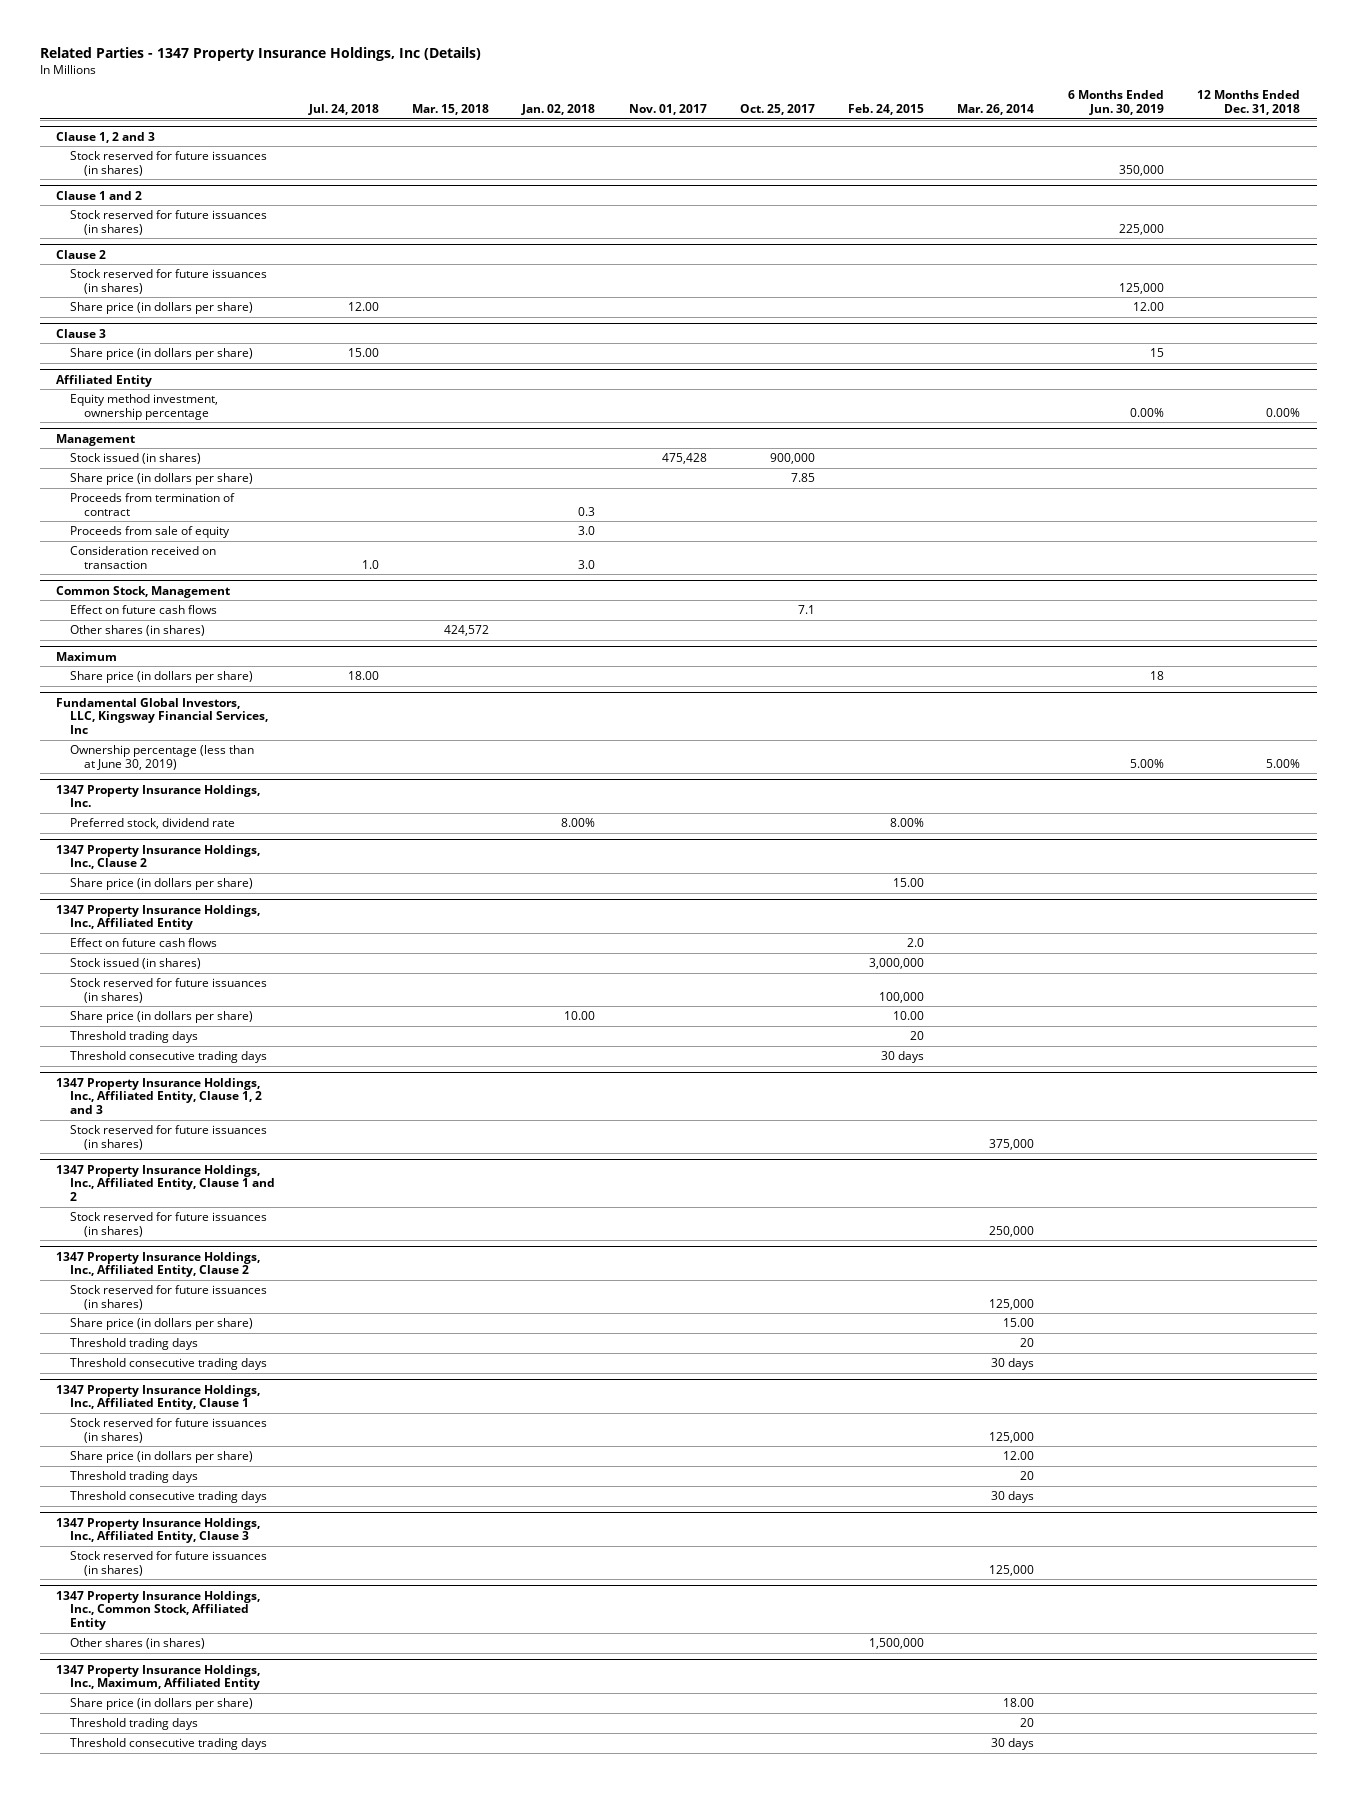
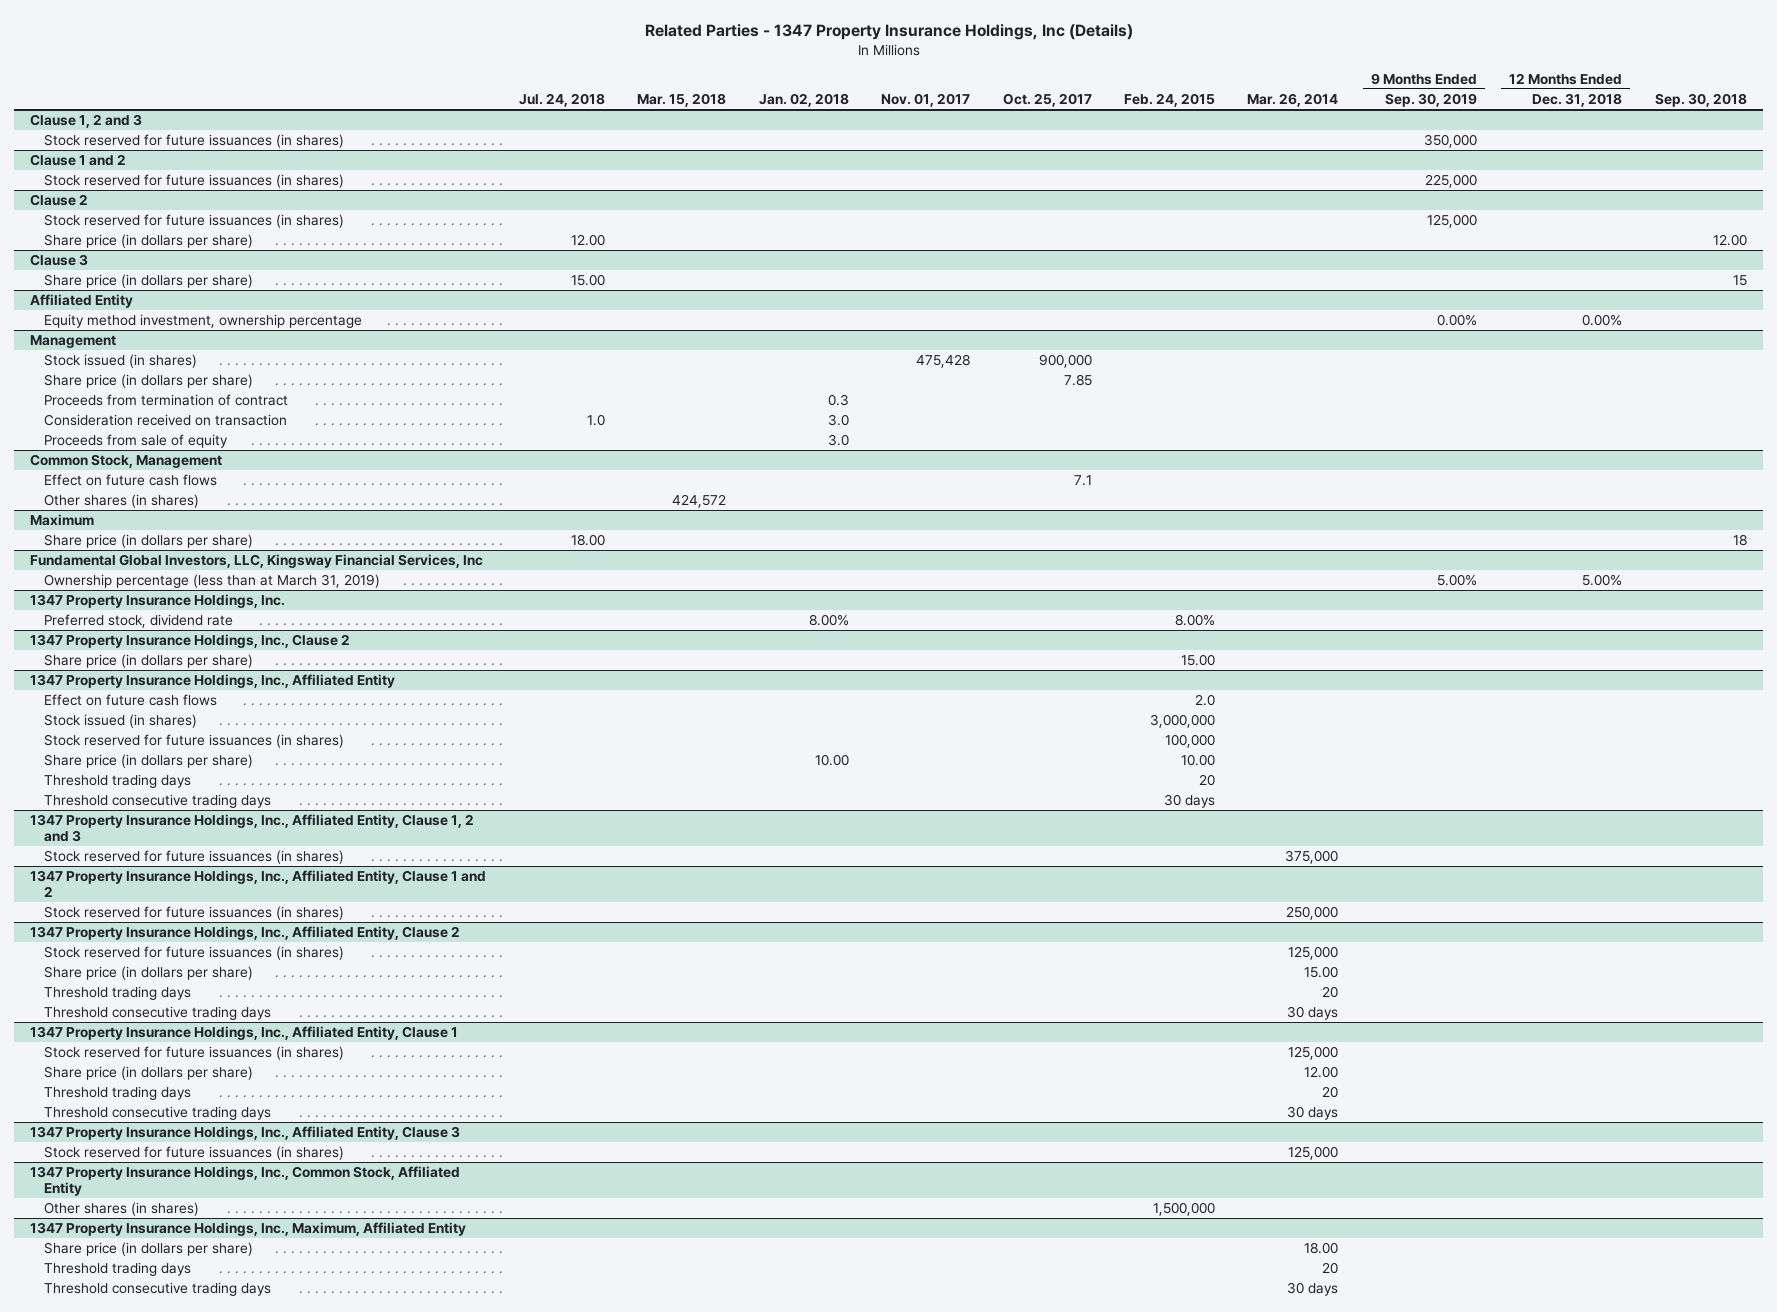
- | Jul. 24, 2018 | Mar. 15, 2018 | Jan. 02, 2018 | Nov. 01, 2017 | Oct. 25, 2017 | Feb. 24, 2015 | Mar. 26, 2014 | 6 Months Ended Jun. 30, 2019 | 12 Months Ended Dec. 31, 2018
+ | Jul. 24, 2018 | Mar. 15, 2018 | Jan. 02, 2018 | Nov. 01, 2017 | Oct. 25, 2017 | Feb. 24, 2015 | Mar. 26, 2014 | 9 Months Ended Sep. 30, 2019 | 12 Months Ended Dec. 31, 2018 | Sep. 30, 2018
@ Management
moved down: Proceeds from sale of equity | | | 3.0 | | | | | | |
@ Fundamental Global Investors, LLC, Kingsway Financial Services, Inc
- Ownership percentage (less than at June 30, 2019) | | | | | | | | 5.00% | 5.00%
+ Ownership percentage (less than at March 31, 2019) | | | | | | | | 5.00% | 5.00% |

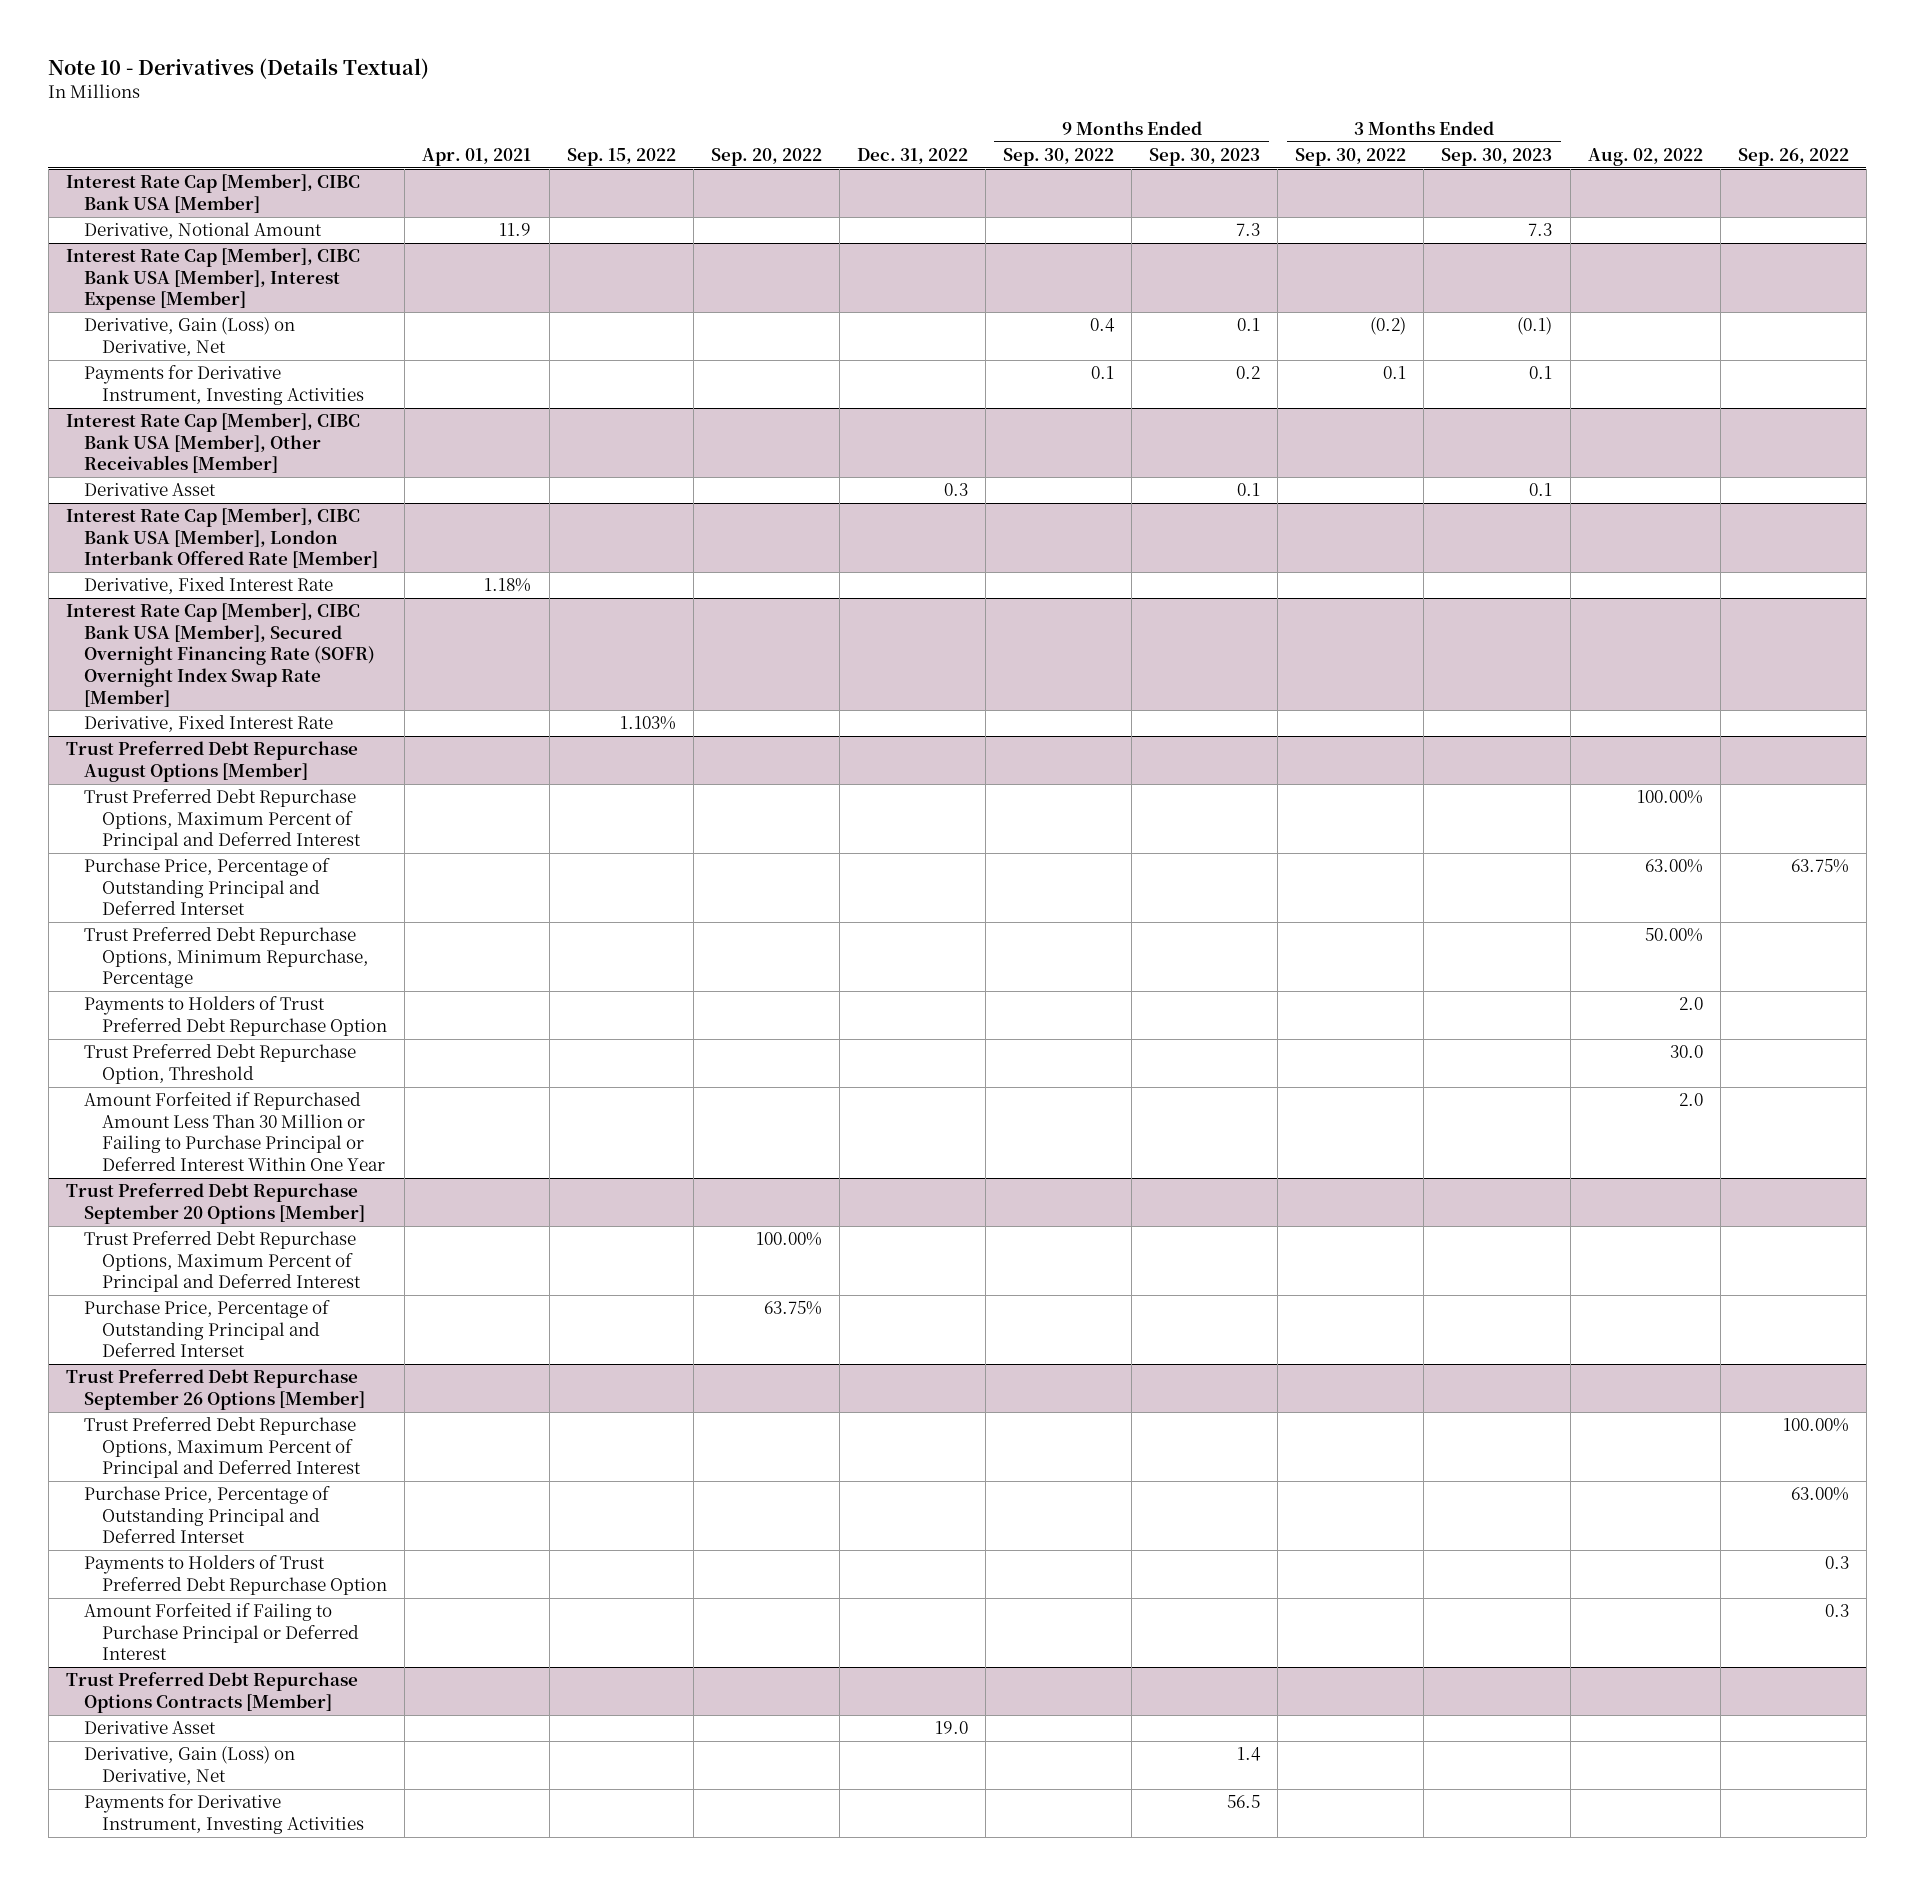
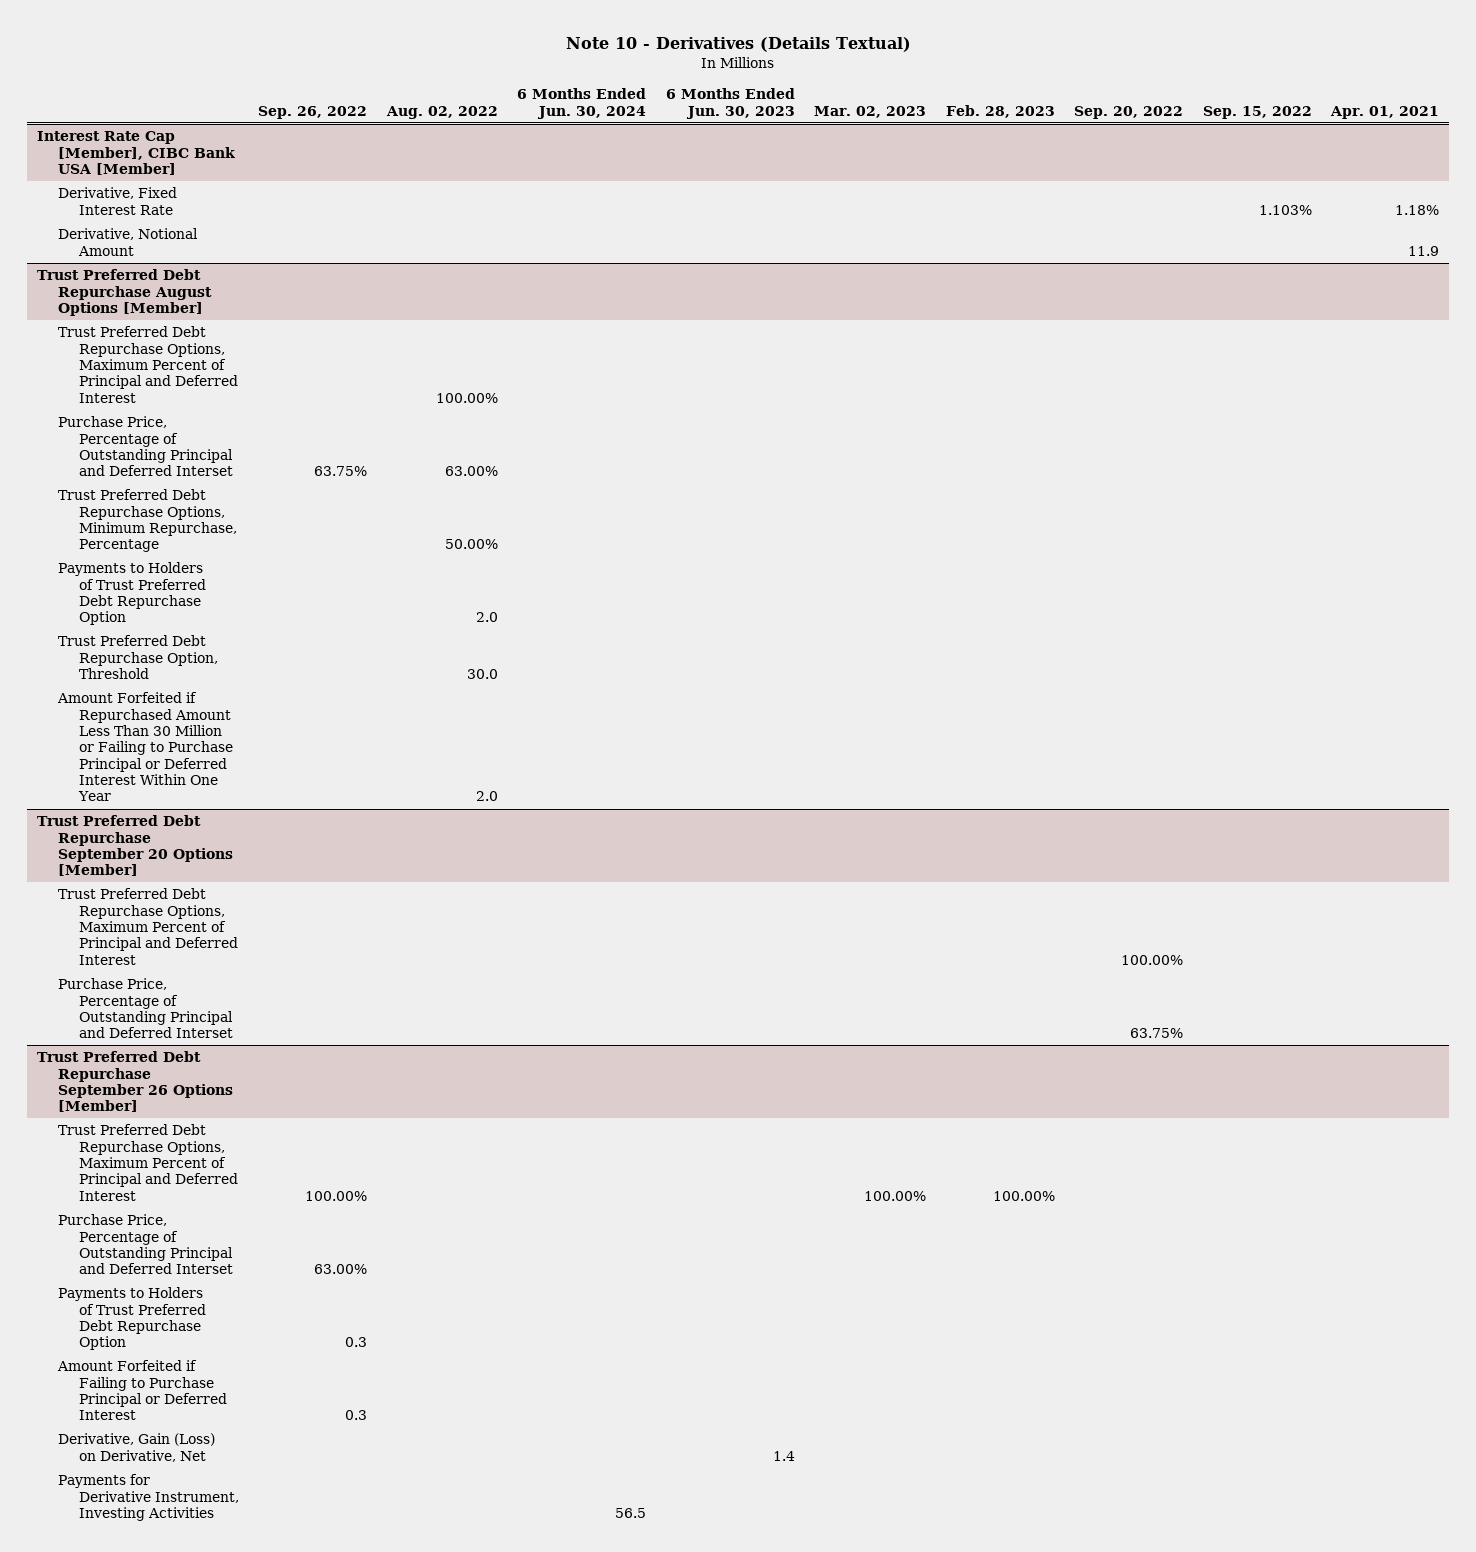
- | Apr. 01, 2021 | Sep. 15, 2022 | Sep. 20, 2022 | Dec. 31, 2022 | 9 Months Ended Sep. 30, 2022 | 9 Months Ended Sep. 30, 2023 | 3 Months Ended Sep. 30, 2022 | 3 Months Ended Sep. 30, 2023 | Aug. 02, 2022 | Sep. 26, 2022
+ | Sep. 26, 2022 | Aug. 02, 2022 | 6 Months Ended Jun. 30, 2024 | 6 Months Ended Jun. 30, 2023 | Mar. 02, 2023 | Feb. 28, 2023 | Sep. 20, 2022 | Sep. 15, 2022 | Apr. 01, 2021
@ Interest Rate Cap [Member], CIBC Bank USA [Member]
+ Derivative, Fixed Interest Rate | | | | | | | | 1.103% | 1.18%
- Interest Rate Cap [Member], CIBC Bank USA [Member], Interest Expense [Member]
- Derivative, Gain (Loss) on Derivative, Net | | | | | 0.4 | 0.1 | (0.2) | (0.1) | |
- Payments for Derivative Instrument, Investing Activities | | | | | 0.1 | 0.2 | 0.1 | 0.1 | |
- Interest Rate Cap [Member], CIBC Bank USA [Member], Other Receivables [Member]
- Derivative Asset | | | | 0.3 | | 0.1 | | 0.1 | |
- Interest Rate Cap [Member], CIBC Bank USA [Member], London Interbank Offered Rate [Member]
- Derivative, Fixed Interest Rate | 1.18% | | | | | | | | |
- Interest Rate Cap [Member], CIBC Bank USA [Member], Secured Overnight Financing Rate (SOFR) Overnight Index Swap Rate [Member]
- Derivative, Fixed Interest Rate | | 1.103% | | | | | | | |
- Trust Preferred Debt Repurchase Options Contracts [Member]
- Derivative Asset | | | | 19.0 | | | | | |
- Derivative, Gain (Loss) on Derivative, Net | | | | | | 1.4 | | | |
- Payments for Derivative Instrument, Investing Activities | | | | | | 56.5 | | | |
@ Trust Preferred Debt Repurchase September 26 Options [Member]
+ Derivative, Gain (Loss) on Derivative, Net | | | | 1.4 | | | | |
+ Payments for Derivative Instrument, Investing Activities | | | 56.5 | | | | | |

